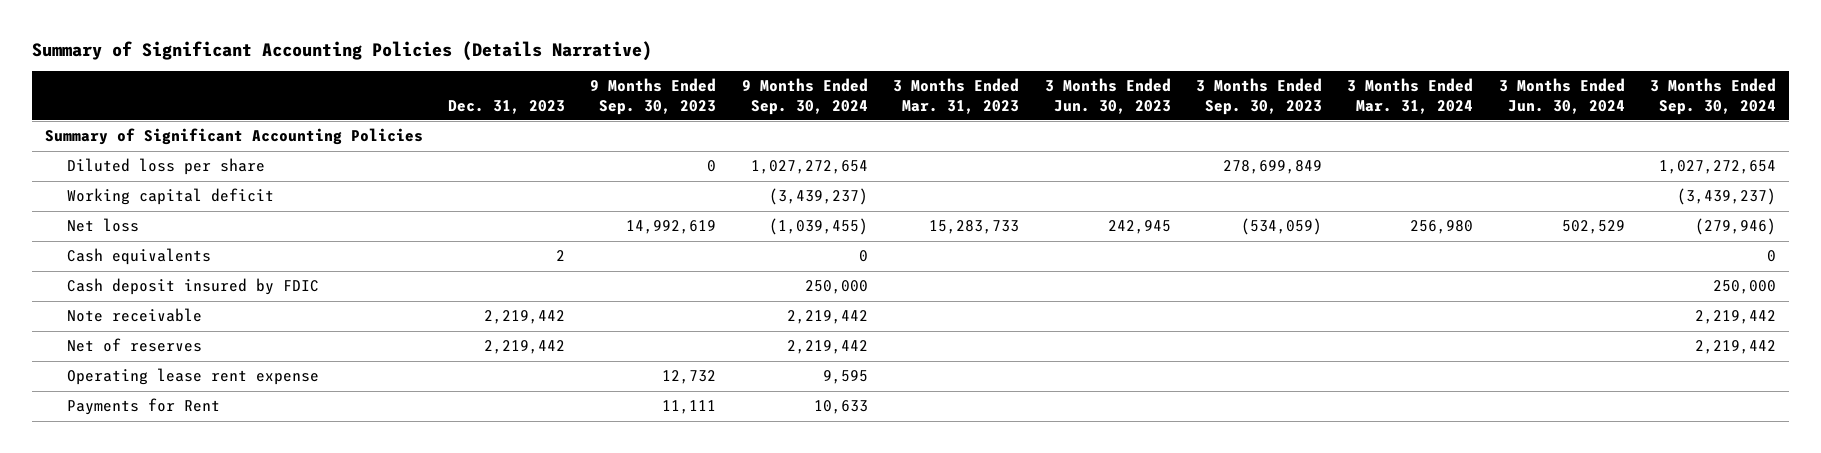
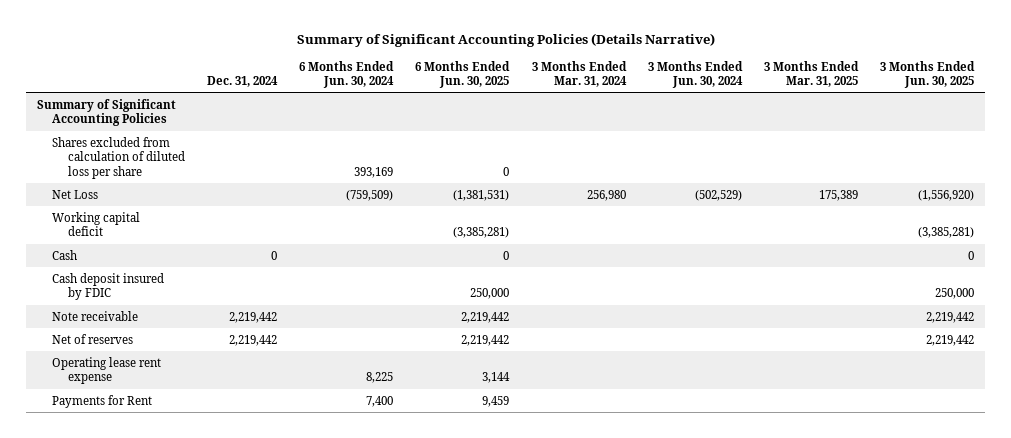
- | Dec. 31, 2023 | 9 Months Ended Sep. 30, 2023 | 9 Months Ended Sep. 30, 2024 | 3 Months Ended Mar. 31, 2023 | 3 Months Ended Jun. 30, 2023 | 3 Months Ended Sep. 30, 2023 | 3 Months Ended Mar. 31, 2024 | 3 Months Ended Jun. 30, 2024 | 3 Months Ended Sep. 30, 2024
+ | Dec. 31, 2024 | 6 Months Ended Jun. 30, 2024 | 6 Months Ended Jun. 30, 2025 | 3 Months Ended Mar. 31, 2024 | 3 Months Ended Jun. 30, 2024 | 3 Months Ended Mar. 31, 2025 | 3 Months Ended Jun. 30, 2025
- Diluted loss per share | | 0 | 1,027,272,654 | | | 278,699,849 | | | 1,027,272,654
+ Shares excluded from calculation of diluted loss per share | | 393,169 | 0 | | | |
+ Net Loss | | (759,509) | (1,381,531) | 256,980 | (502,529) | 175,389 | (1,556,920)
- Net loss | | 14,992,619 | (1,039,455) | 15,283,733 | 242,945 | (534,059) | 256,980 | 502,529 | (279,946)
- Cash equivalents | 2 | | 0 | | | | | | 0
+ Cash | 0 | | 0 | | | | 0

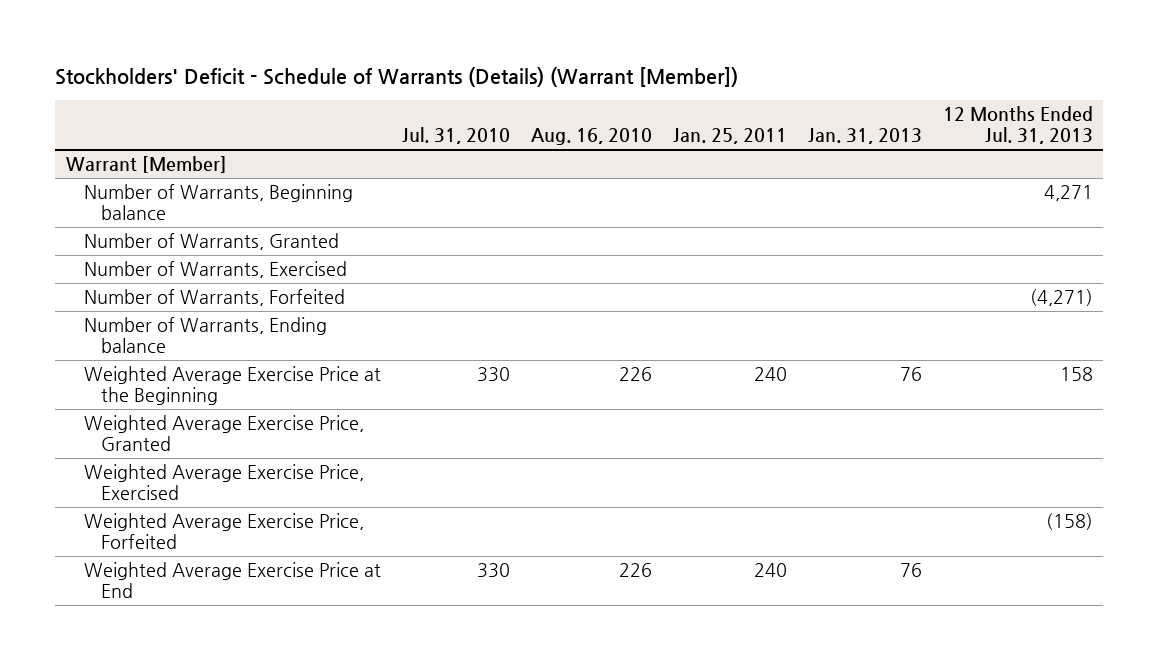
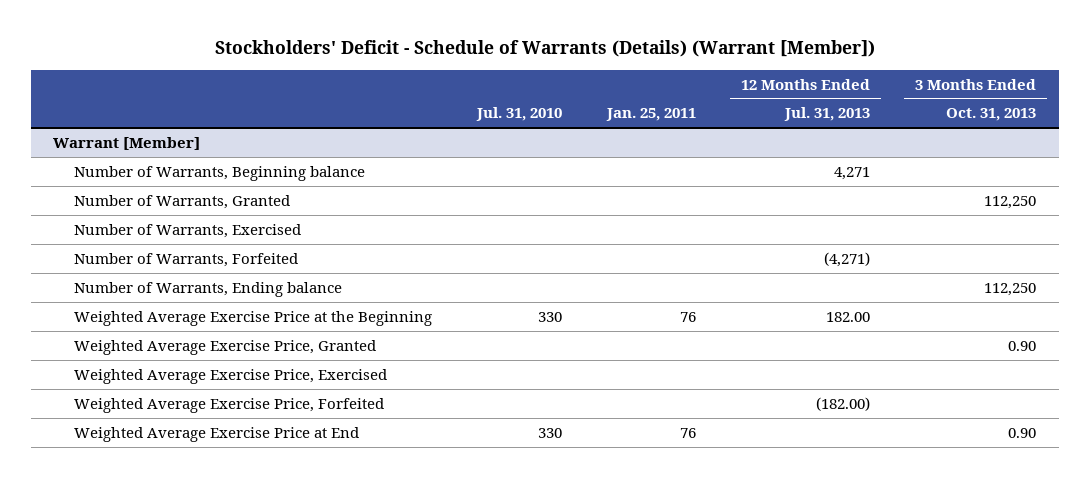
- | Jul. 31, 2010 | Aug. 16, 2010 | Jan. 25, 2011 | Jan. 31, 2013 | 12 Months Ended Jul. 31, 2013
+ | Jul. 31, 2010 | Jan. 25, 2011 | 12 Months Ended Jul. 31, 2013 | 3 Months Ended Oct. 31, 2013
@ Warrant [Member]
- Weighted Average Exercise Price at the Beginning | 330 | 226 | 240 | 76 | 158
+ Weighted Average Exercise Price at the Beginning | 330 | 76 | 182.00 |
- Weighted Average Exercise Price, Forfeited | | | | | (158)
- Weighted Average Exercise Price at End | 330 | 226 | 240 | 76 |
+ Weighted Average Exercise Price, Forfeited | | | (182.00) |
+ Weighted Average Exercise Price at End | 330 | 76 | | 0.90

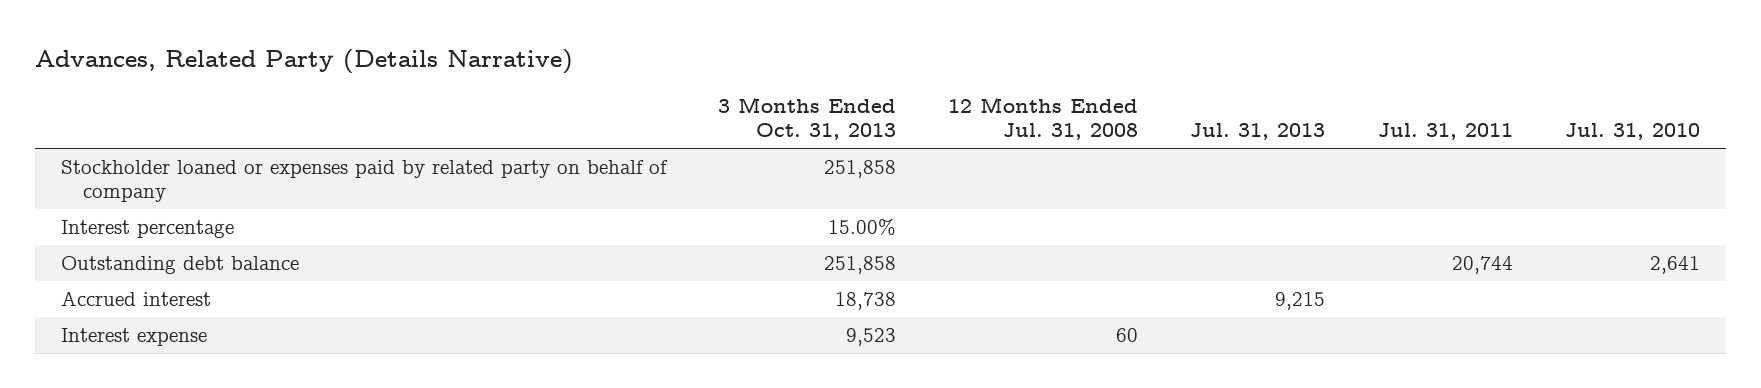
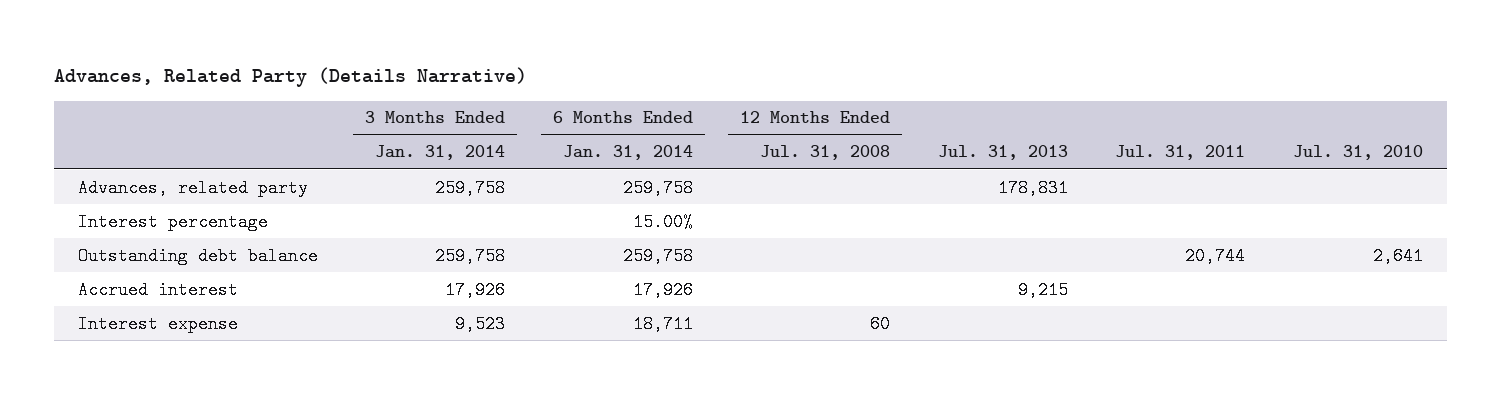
- | 3 Months Ended Oct. 31, 2013 | 12 Months Ended Jul. 31, 2008 | Jul. 31, 2013 | Jul. 31, 2011 | Jul. 31, 2010
+ | 3 Months Ended Jan. 31, 2014 | 6 Months Ended Jan. 31, 2014 | 12 Months Ended Jul. 31, 2008 | Jul. 31, 2013 | Jul. 31, 2011 | Jul. 31, 2010
- Stockholder loaned or expenses paid by related party on behalf of company | 251,858 | | | |
+ Advances, related party | 259,758 | 259,758 | | 178,831 | |

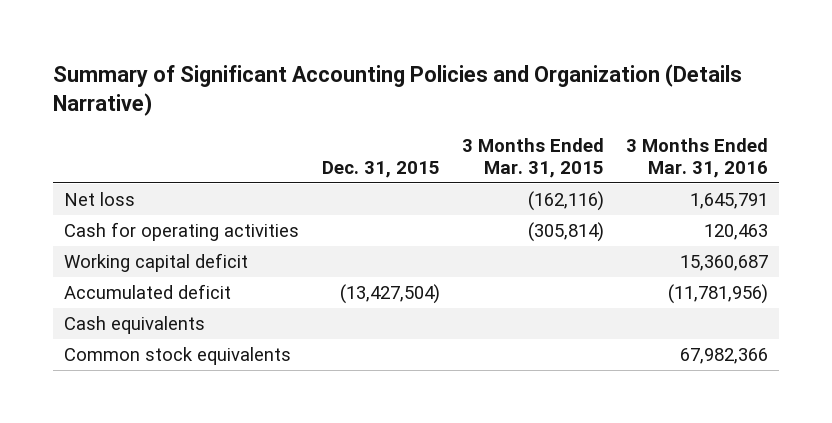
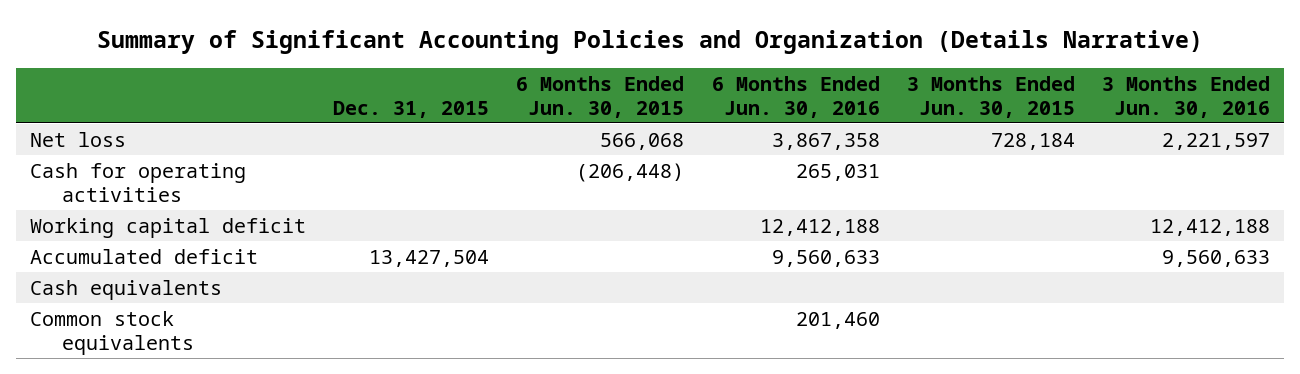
- | Dec. 31, 2015 | 3 Months Ended Mar. 31, 2015 | 3 Months Ended Mar. 31, 2016
+ | Dec. 31, 2015 | 6 Months Ended Jun. 30, 2015 | 6 Months Ended Jun. 30, 2016 | 3 Months Ended Jun. 30, 2015 | 3 Months Ended Jun. 30, 2016
- Accumulated deficit | (13,427,504) | | (11,781,956)
+ Accumulated deficit | 13,427,504 | | 9,560,633 | | 9,560,633

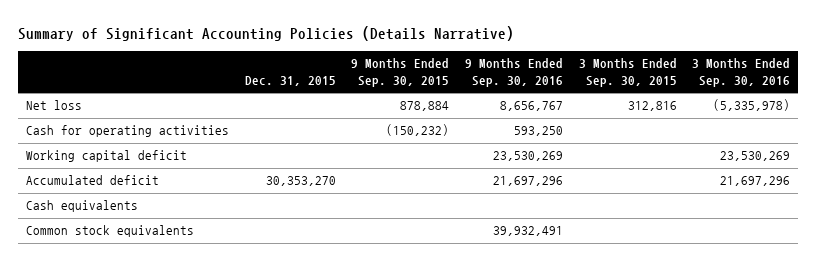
- Summary of Significant Accounting Policies and Organization (Details Narrative)
+ Summary of Significant Accounting Policies (Details Narrative)
- | Dec. 31, 2015 | 6 Months Ended Jun. 30, 2015 | 6 Months Ended Jun. 30, 2016 | 3 Months Ended Jun. 30, 2015 | 3 Months Ended Jun. 30, 2016
+ | Dec. 31, 2015 | 9 Months Ended Sep. 30, 2015 | 9 Months Ended Sep. 30, 2016 | 3 Months Ended Sep. 30, 2015 | 3 Months Ended Sep. 30, 2016
- Accumulated deficit | 13,427,504 | | 9,560,633 | | 9,560,633
+ Accumulated deficit | 30,353,270 | | 21,697,296 | | 21,697,296

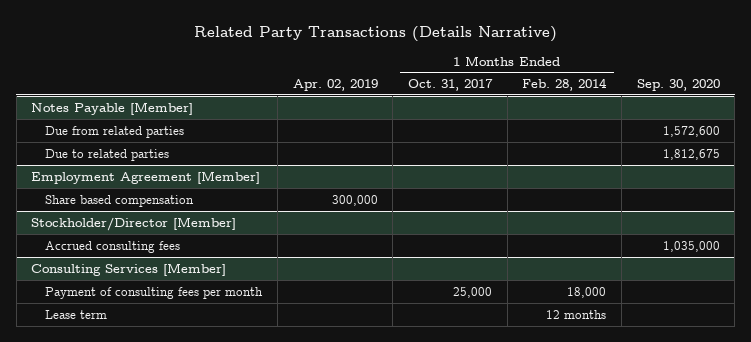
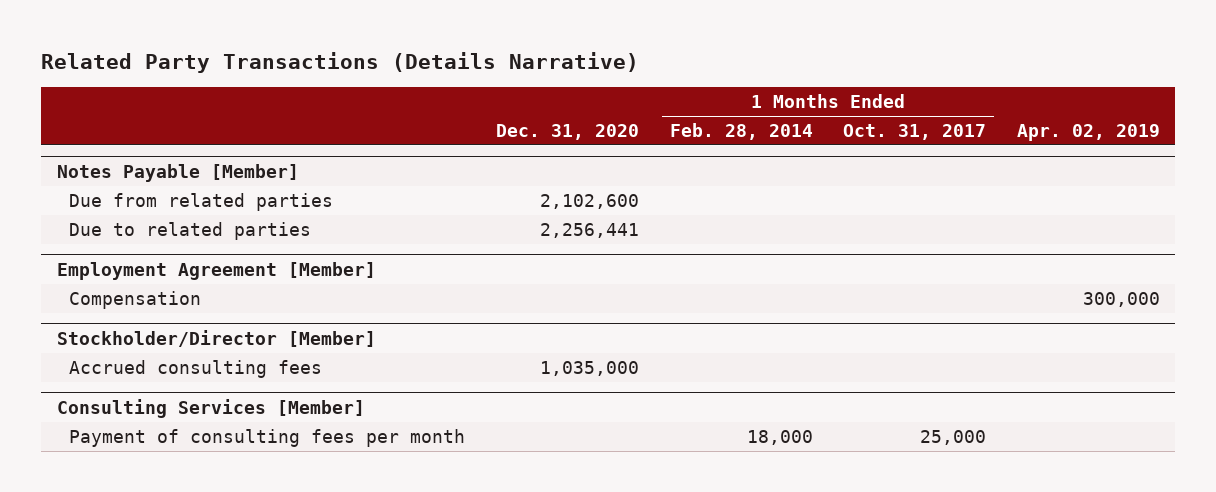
- | Apr. 02, 2019 | 1 Months Ended Oct. 31, 2017 | 1 Months Ended Feb. 28, 2014 | Sep. 30, 2020
+ | Dec. 31, 2020 | 1 Months Ended Feb. 28, 2014 | 1 Months Ended Oct. 31, 2017 | Apr. 02, 2019
@ Employment Agreement [Member]
- Share based compensation | 300,000 | | |
+ Compensation | | | | 300,000
@ Consulting Services [Member]
- Lease term | | | 12 months |

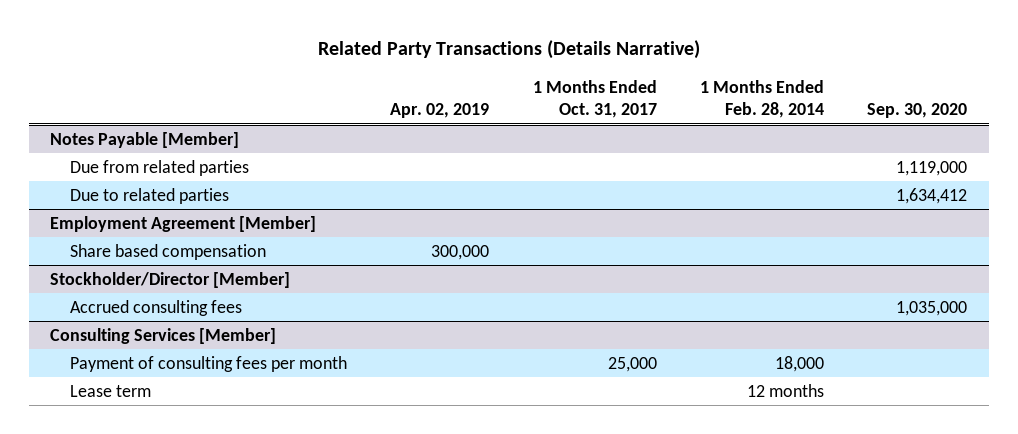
- | Dec. 31, 2020 | 1 Months Ended Feb. 28, 2014 | 1 Months Ended Oct. 31, 2017 | Apr. 02, 2019
+ | Apr. 02, 2019 | 1 Months Ended Oct. 31, 2017 | 1 Months Ended Feb. 28, 2014 | Sep. 30, 2020
@ Employment Agreement [Member]
- Compensation | | | | 300,000
+ Share based compensation | 300,000 | | |
@ Consulting Services [Member]
+ Lease term | | | 12 months |

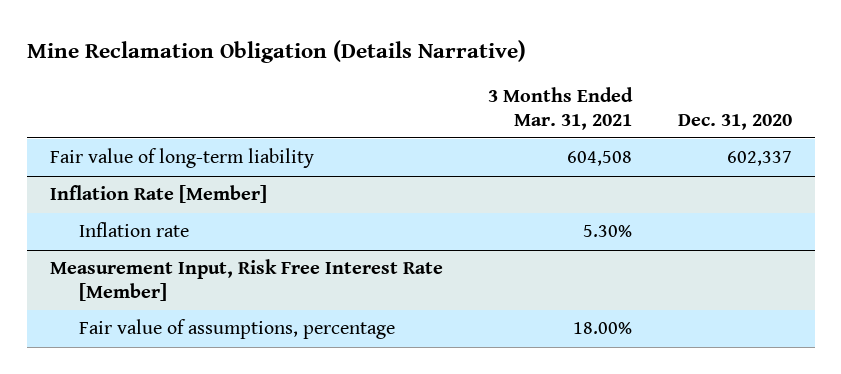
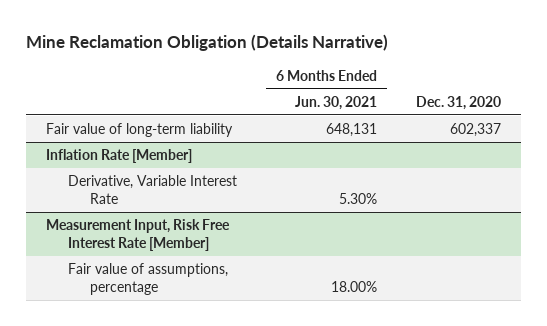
- | 3 Months Ended Mar. 31, 2021 | Dec. 31, 2020
+ | 6 Months Ended Jun. 30, 2021 | Dec. 31, 2020
@ Inflation Rate [Member]
- Inflation rate | 5.30% |
+ Derivative, Variable Interest Rate | 5.30% |

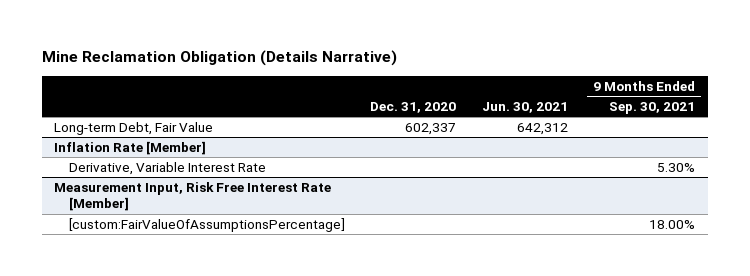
- | 6 Months Ended Jun. 30, 2021 | Dec. 31, 2020
+ | Dec. 31, 2020 | Jun. 30, 2021 | 9 Months Ended Sep. 30, 2021
- Fair value of long-term liability | 648,131 | 602,337
+ Long-term Debt, Fair Value | 602,337 | 642,312 |
@ Measurement Input, Risk Free Interest Rate [Member]
- Fair value of assumptions, percentage | 18.00% |
+ [custom:FairValueOfAssumptionsPercentage] | | | 18.00%

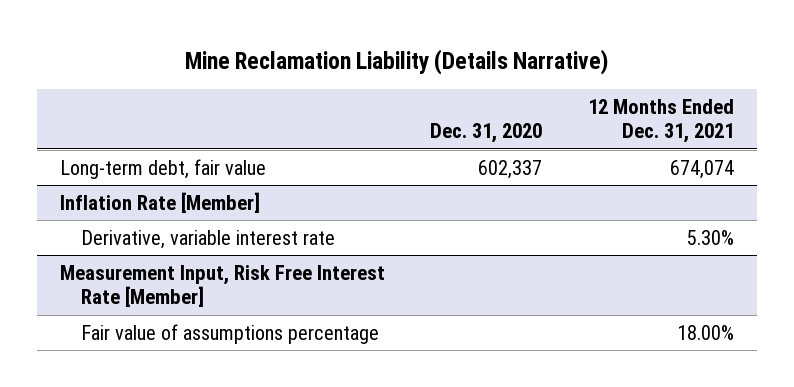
- Mine Reclamation Obligation (Details Narrative)
+ Mine Reclamation Liability (Details Narrative)
- | Dec. 31, 2020 | Jun. 30, 2021 | 9 Months Ended Sep. 30, 2021
+ | Dec. 31, 2020 | 12 Months Ended Dec. 31, 2021
- Long-term Debt, Fair Value | 602,337 | 642,312 |
+ Long-term debt, fair value | 602,337 | 674,074
@ Inflation Rate [Member]
- Derivative, Variable Interest Rate | | | 5.30%
+ Derivative, variable interest rate | | 5.30%
@ Measurement Input, Risk Free Interest Rate [Member]
- [custom:FairValueOfAssumptionsPercentage] | | | 18.00%
+ Fair value of assumptions percentage | | 18.00%

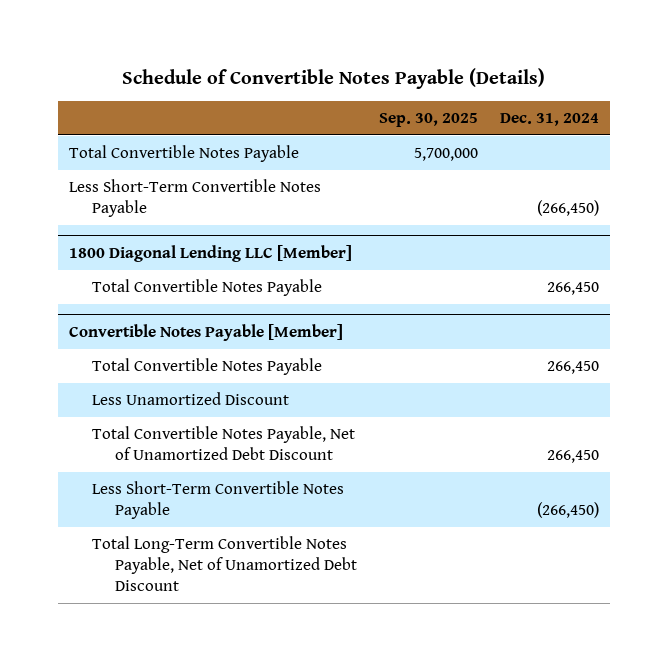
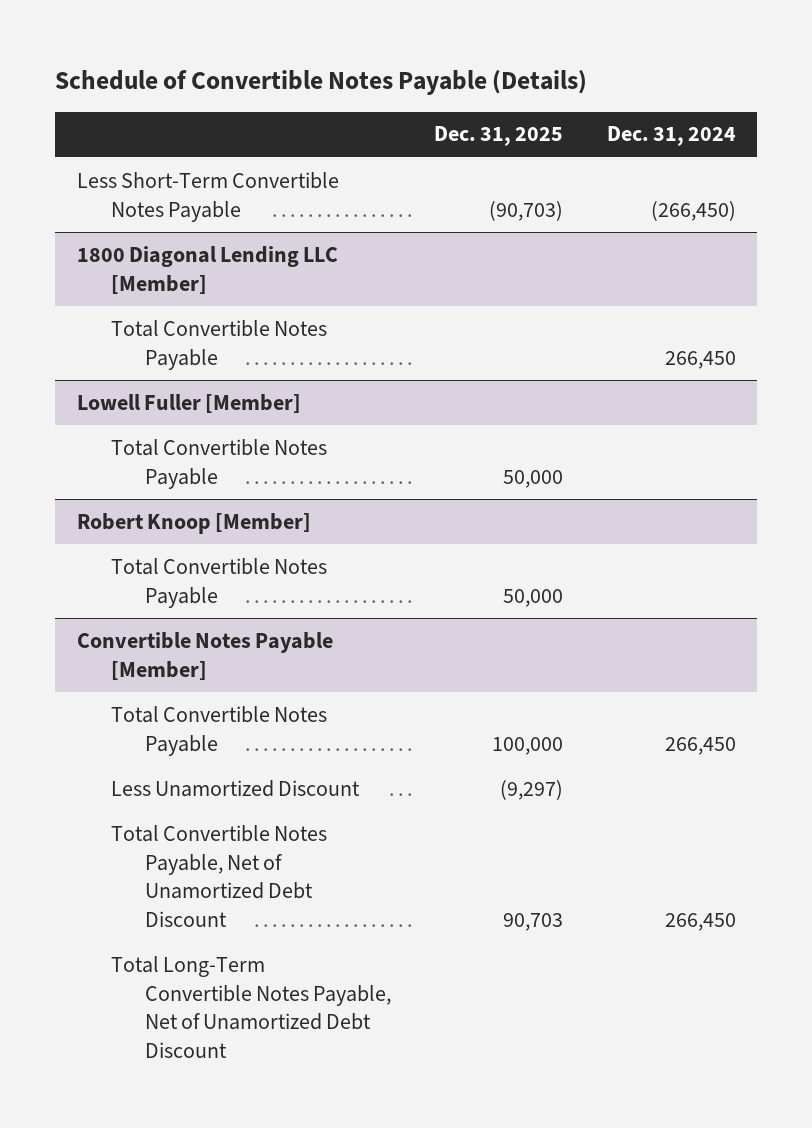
- | Sep. 30, 2025 | Dec. 31, 2024
+ | Dec. 31, 2025 | Dec. 31, 2024
- Total Convertible Notes Payable | 5,700,000 |
+ Lowell Fuller [Member]
+ Total Convertible Notes Payable | 50,000 |
+ Robert Knoop [Member]
+ Total Convertible Notes Payable | 50,000 |
@ Convertible Notes Payable [Member]
- Less Short-Term Convertible Notes Payable | | (266,450)

